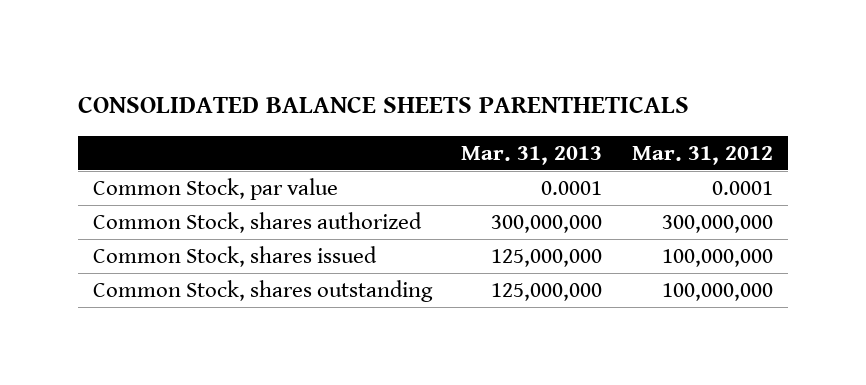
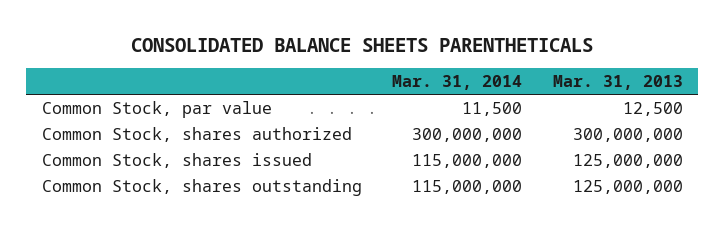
- | Mar. 31, 2013 | Mar. 31, 2012
+ | Mar. 31, 2014 | Mar. 31, 2013
- Common Stock, par value | 0.0001 | 0.0001
+ Common Stock, par value | 11,500 | 12,500

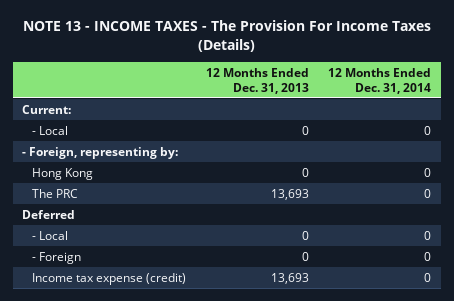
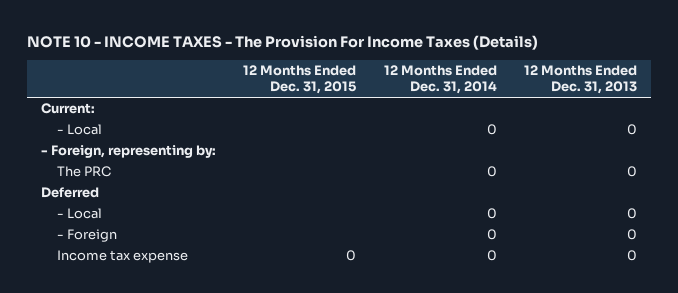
- NOTE 13 - INCOME TAXES - The Provision For Income Taxes (Details)
+ NOTE 10 - INCOME TAXES - The Provision For Income Taxes (Details)
- | 12 Months Ended Dec. 31, 2013 | 12 Months Ended Dec. 31, 2014
+ | 12 Months Ended Dec. 31, 2015 | 12 Months Ended Dec. 31, 2014 | 12 Months Ended Dec. 31, 2013
- Hong Kong | 0 | 0
- The PRC | 13,693 | 0
+ The PRC | | 0 | 0
- Income tax expense (credit) | 13,693 | 0
+ Income tax expense | 0 | 0 | 0

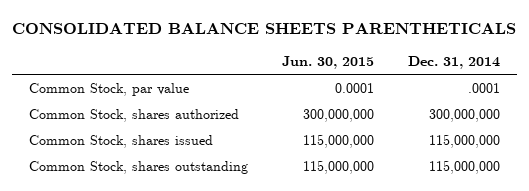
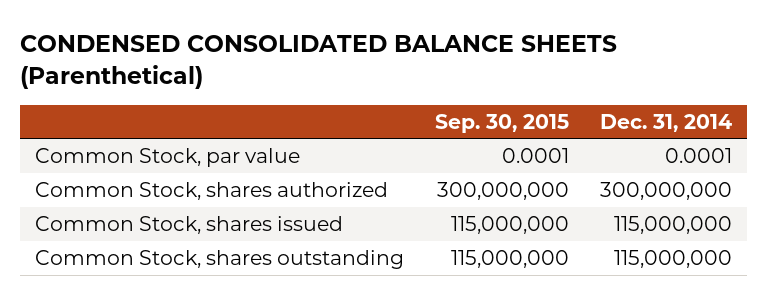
- CONSOLIDATED BALANCE SHEETS PARENTHETICALS
+ CONDENSED CONSOLIDATED BALANCE SHEETS (Parenthetical)
- | Jun. 30, 2015 | Dec. 31, 2014
+ | Sep. 30, 2015 | Dec. 31, 2014
- Common Stock, par value | 0.0001 | .0001
+ Common Stock, par value | 0.0001 | 0.0001

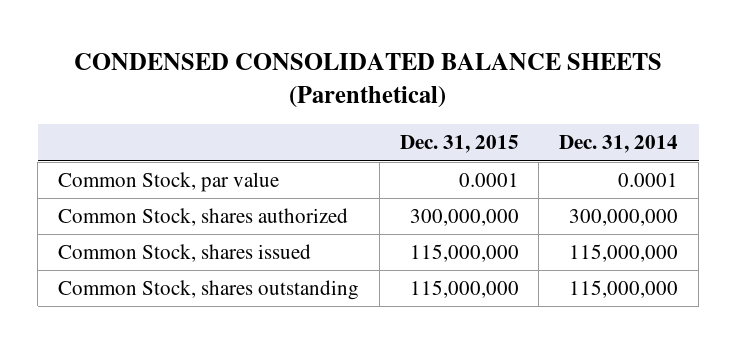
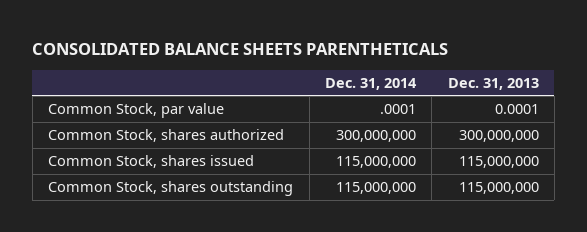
- CONDENSED CONSOLIDATED BALANCE SHEETS (Parenthetical)
+ CONSOLIDATED BALANCE SHEETS PARENTHETICALS
- | Dec. 31, 2015 | Dec. 31, 2014
+ | Dec. 31, 2014 | Dec. 31, 2013
- Common Stock, par value | 0.0001 | 0.0001
+ Common Stock, par value | .0001 | 0.0001

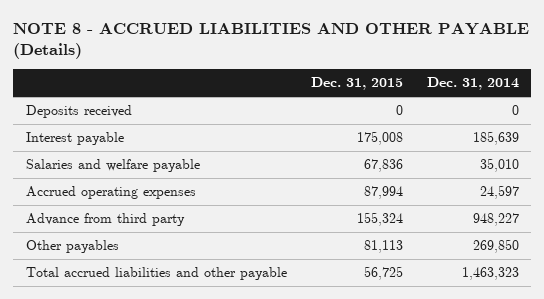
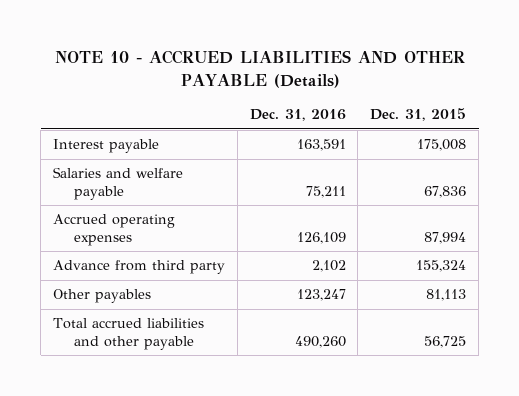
- NOTE 8 - ACCRUED LIABILITIES AND OTHER PAYABLE (Details)
+ NOTE 10 - ACCRUED LIABILITIES AND OTHER PAYABLE (Details)
- | Dec. 31, 2015 | Dec. 31, 2014
+ | Dec. 31, 2016 | Dec. 31, 2015
- Deposits received | 0 | 0

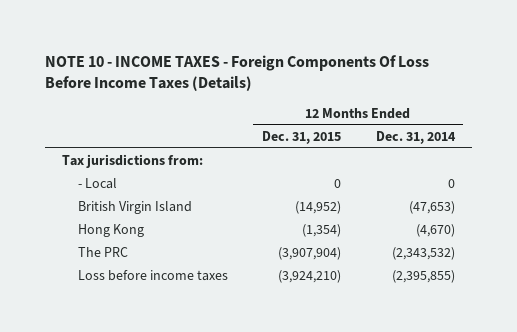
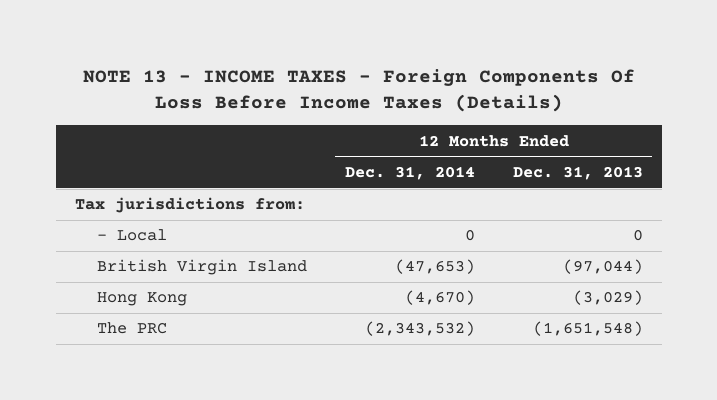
- NOTE 10 - INCOME TAXES - Foreign Components Of Loss Before Income Taxes (Details)
+ NOTE 13 - INCOME TAXES - Foreign Components Of Loss Before Income Taxes (Details)
- | 12 Months Ended Dec. 31, 2015 | 12 Months Ended Dec. 31, 2014
+ | 12 Months Ended Dec. 31, 2014 | 12 Months Ended Dec. 31, 2013
- Loss before income taxes | (3,924,210) | (2,395,855)

